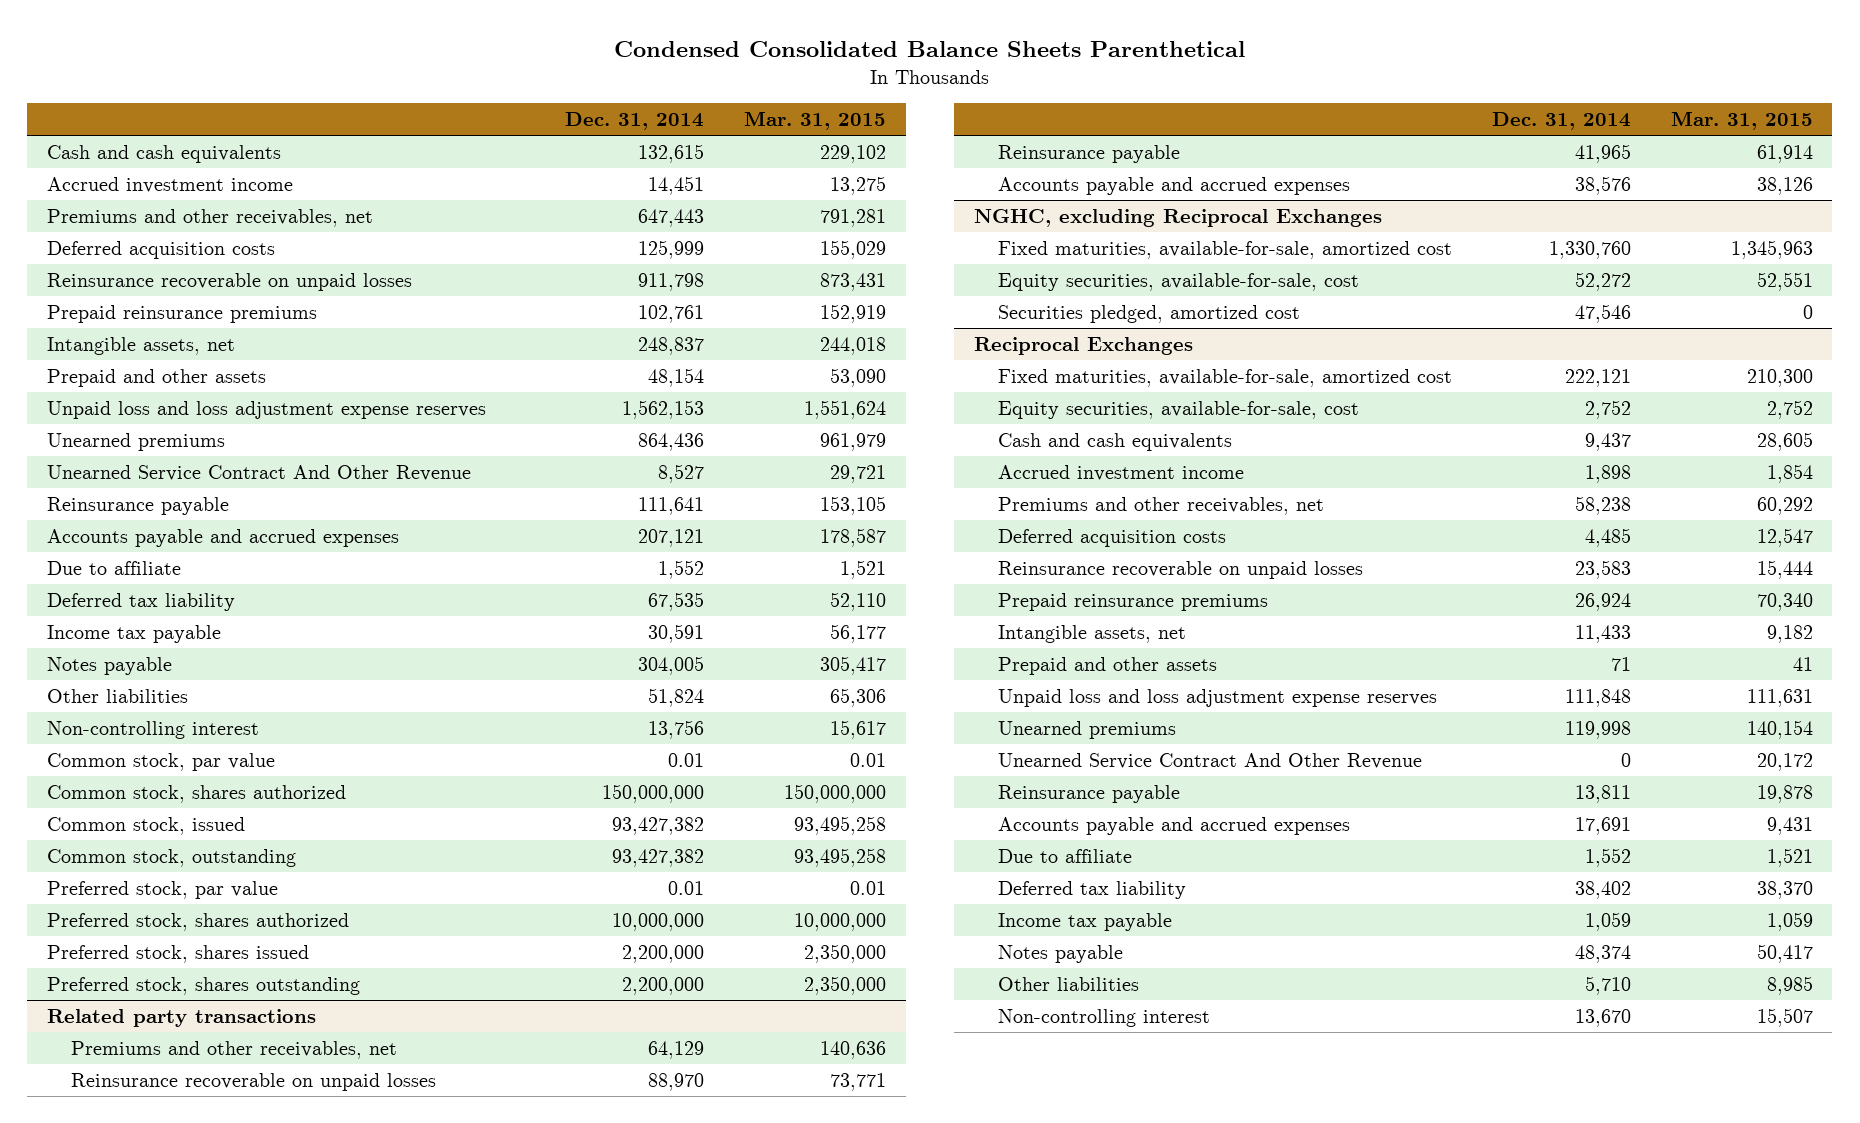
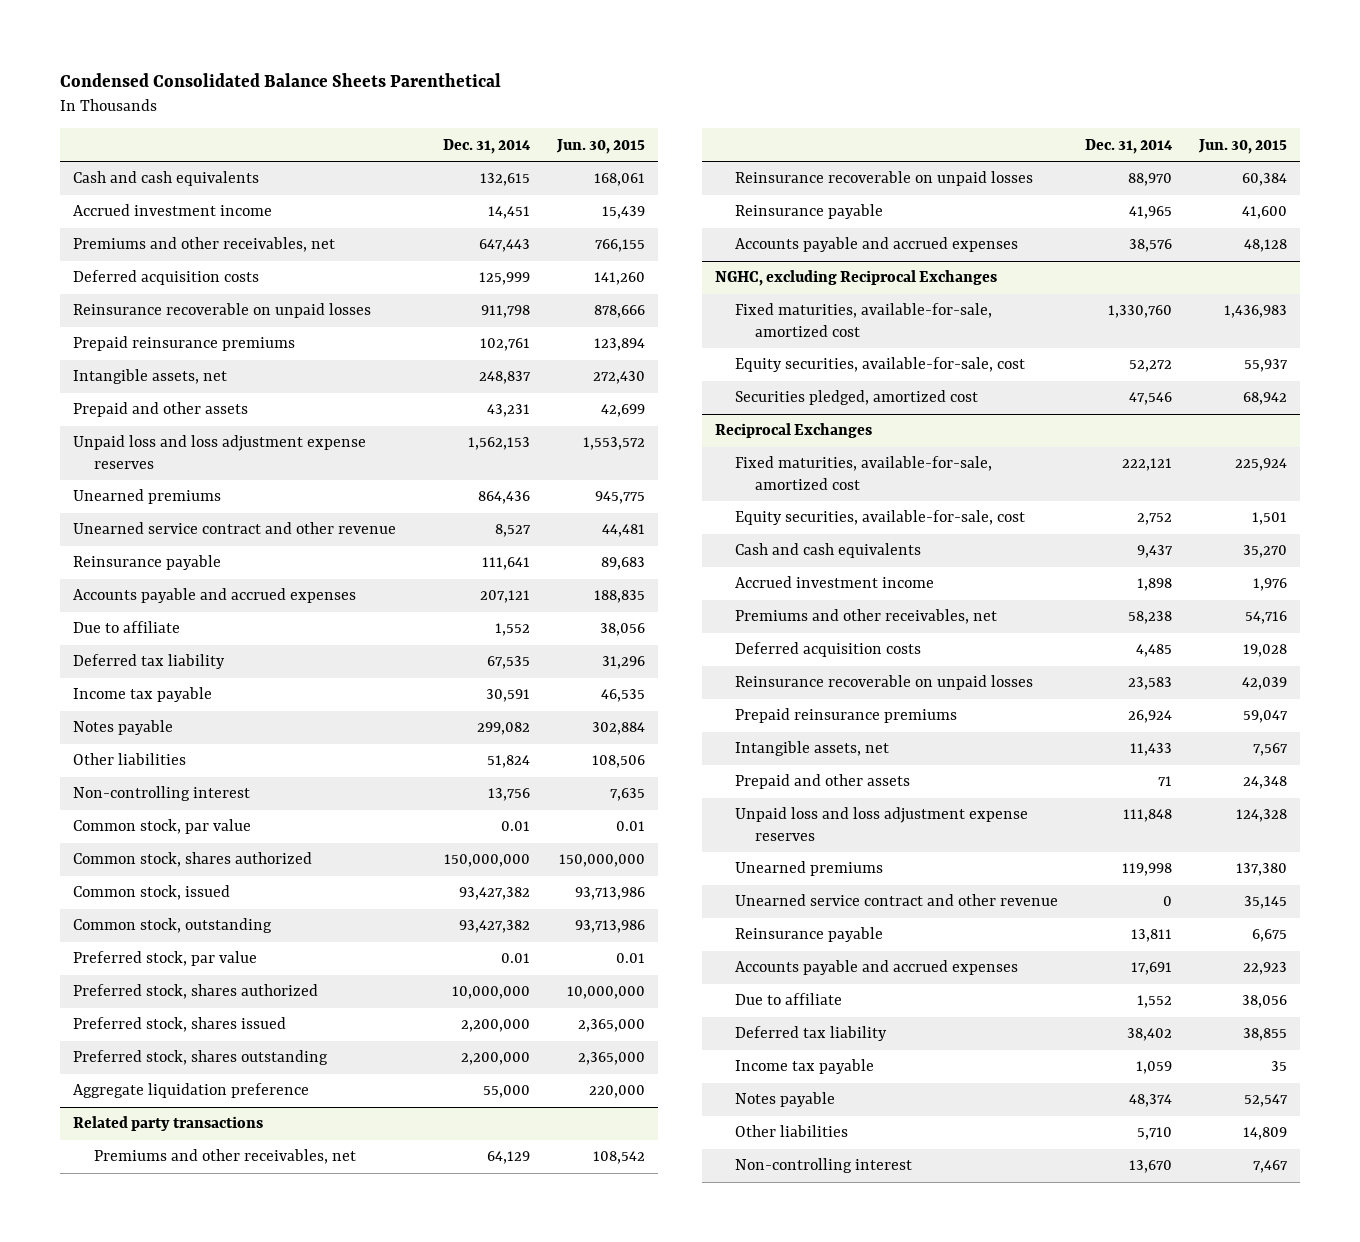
- | Dec. 31, 2014 | Mar. 31, 2015
+ | Dec. 31, 2014 | Jun. 30, 2015
- Prepaid and other assets | 48,154 | 53,090
+ Prepaid and other assets | 43,231 | 42,699
- Unearned Service Contract And Other Revenue | 8,527 | 29,721
+ Unearned service contract and other revenue | 8,527 | 44,481
- Notes payable | 304,005 | 305,417
+ Notes payable | 299,082 | 302,884
+ Aggregate liquidation preference | 55,000 | 220,000
@ Reciprocal Exchanges
- Unearned Service Contract And Other Revenue | 0 | 20,172
+ Unearned service contract and other revenue | 0 | 35,145

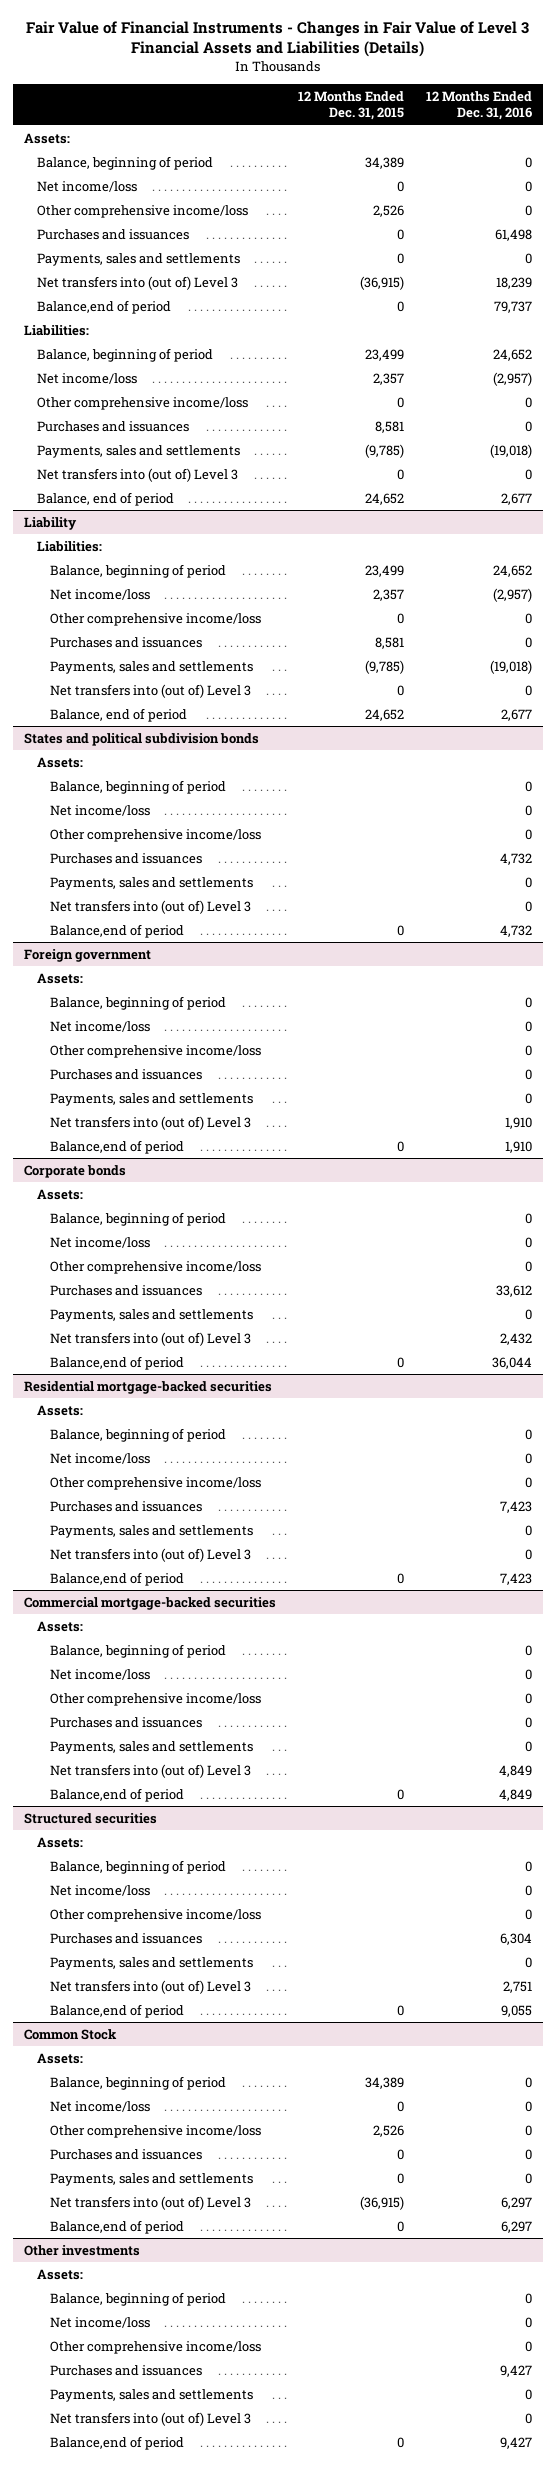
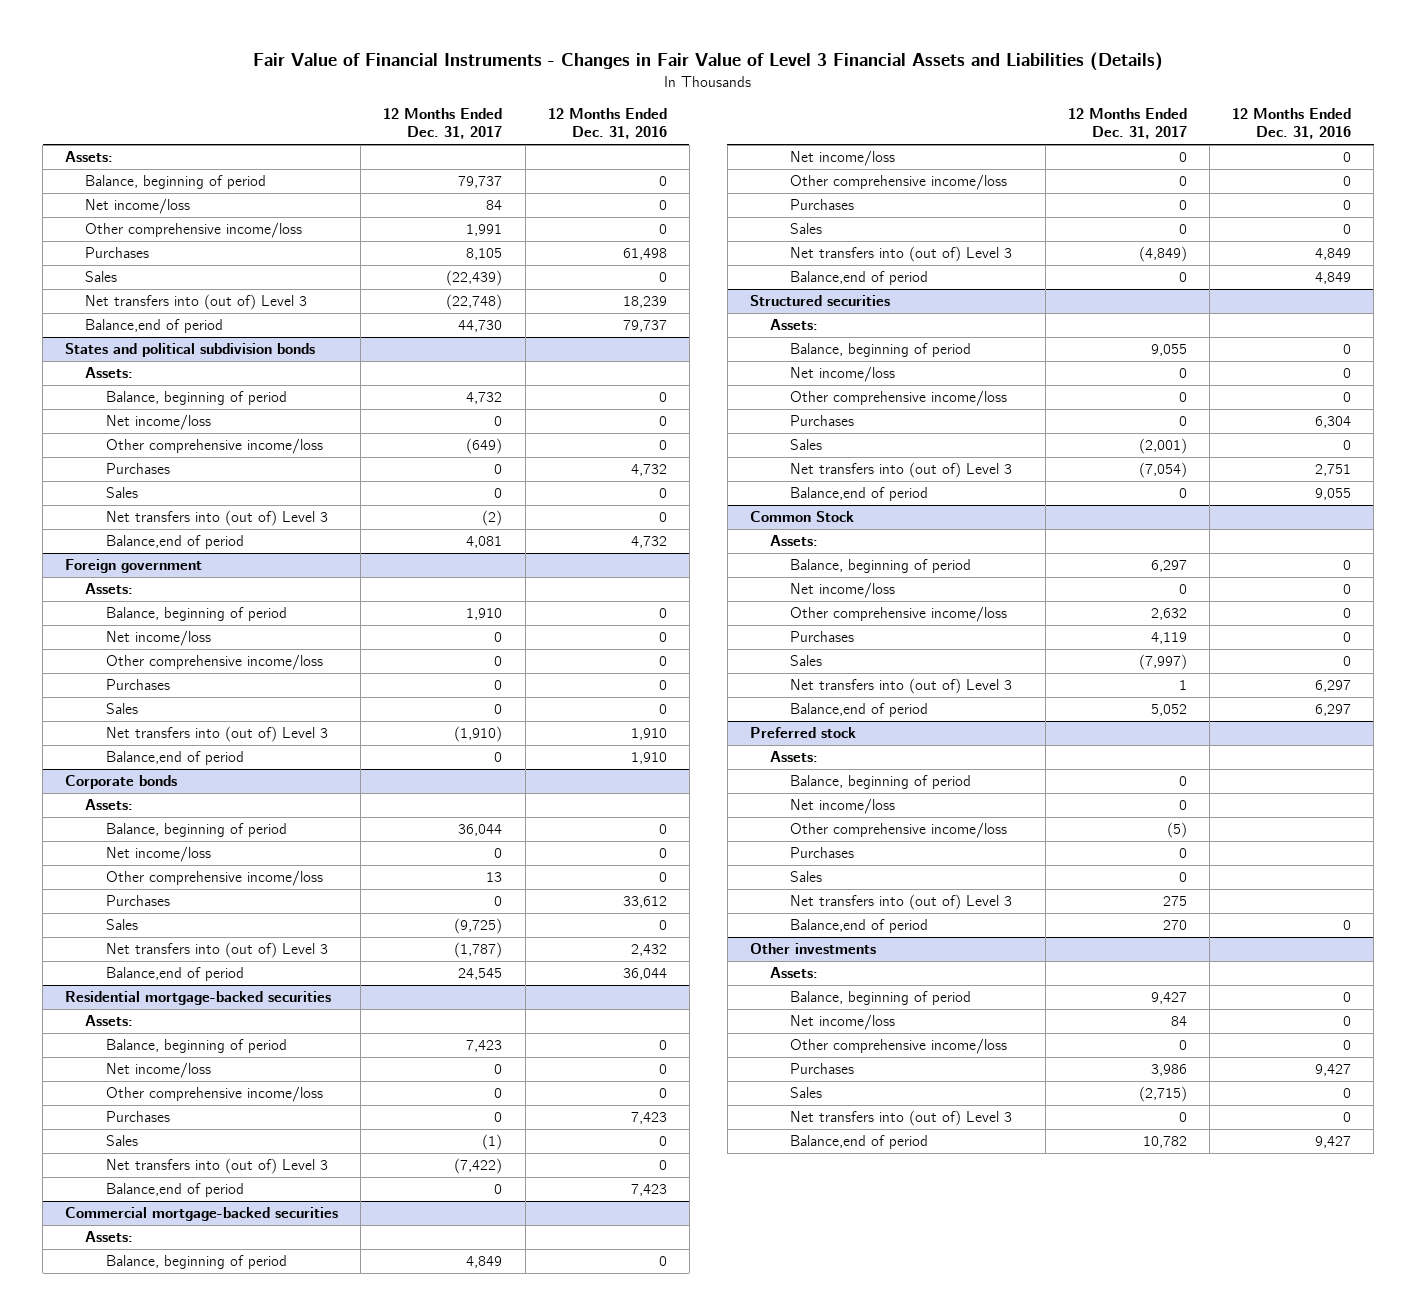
- | 12 Months Ended Dec. 31, 2015 | 12 Months Ended Dec. 31, 2016
+ | 12 Months Ended Dec. 31, 2017 | 12 Months Ended Dec. 31, 2016
- Purchases and issuances | 0 | 61,498
- Payments, sales and settlements | 0 | 0
+ Purchases | 8,105 | 61,498
+ Sales | (22,439) | 0
- Liabilities:
- Balance, beginning of period | 23,499 | 24,652
- Net income/loss | 2,357 | (2,957)
- Other comprehensive income/loss | 0 | 0
- Purchases and issuances | 8,581 | 0
- Payments, sales and settlements | (9,785) | (19,018)
- Net transfers into (out of) Level 3 | 0 | 0
- Balance, end of period | 24,652 | 2,677
- Liability
- Liabilities:
- Balance, beginning of period | 23,499 | 24,652
- Net income/loss | 2,357 | (2,957)
- Other comprehensive income/loss | 0 | 0
- Purchases and issuances | 8,581 | 0
- Payments, sales and settlements | (9,785) | (19,018)
- Net transfers into (out of) Level 3 | 0 | 0
- Balance, end of period | 24,652 | 2,677
@ States and political subdivision bonds
- Purchases and issuances | | 4,732
- Payments, sales and settlements | | 0
+ Purchases | 0 | 4,732
+ Sales | 0 | 0
@ Foreign government
- Purchases and issuances | | 0
- Payments, sales and settlements | | 0
+ Purchases | 0 | 0
+ Sales | 0 | 0
@ Corporate bonds
- Purchases and issuances | | 33,612
- Payments, sales and settlements | | 0
+ Purchases | 0 | 33,612
+ Sales | (9,725) | 0
@ Residential mortgage-backed securities
- Purchases and issuances | | 7,423
- Payments, sales and settlements | | 0
+ Purchases | 0 | 7,423
+ Sales | (1) | 0
@ Commercial mortgage-backed securities
- Purchases and issuances | | 0
- Payments, sales and settlements | | 0
+ Purchases | 0 | 0
+ Sales | 0 | 0
@ Structured securities
- Purchases and issuances | | 6,304
- Payments, sales and settlements | | 0
+ Purchases | 0 | 6,304
+ Sales | (2,001) | 0
@ Common Stock
- Purchases and issuances | 0 | 0
- Payments, sales and settlements | 0 | 0
+ Purchases | 4,119 | 0
+ Sales | (7,997) | 0
+ Preferred stock
+ Assets:
+ Balance, beginning of period | 0 |
+ Net income/loss | 0 |
+ Other comprehensive income/loss | (5) |
+ Purchases | 0 |
+ Sales | 0 |
+ Net transfers into (out of) Level 3 | 275 |
+ Balance,end of period | 270 | 0
@ Other investments
- Purchases and issuances | | 9,427
- Payments, sales and settlements | | 0
+ Purchases | 3,986 | 9,427
+ Sales | (2,715) | 0

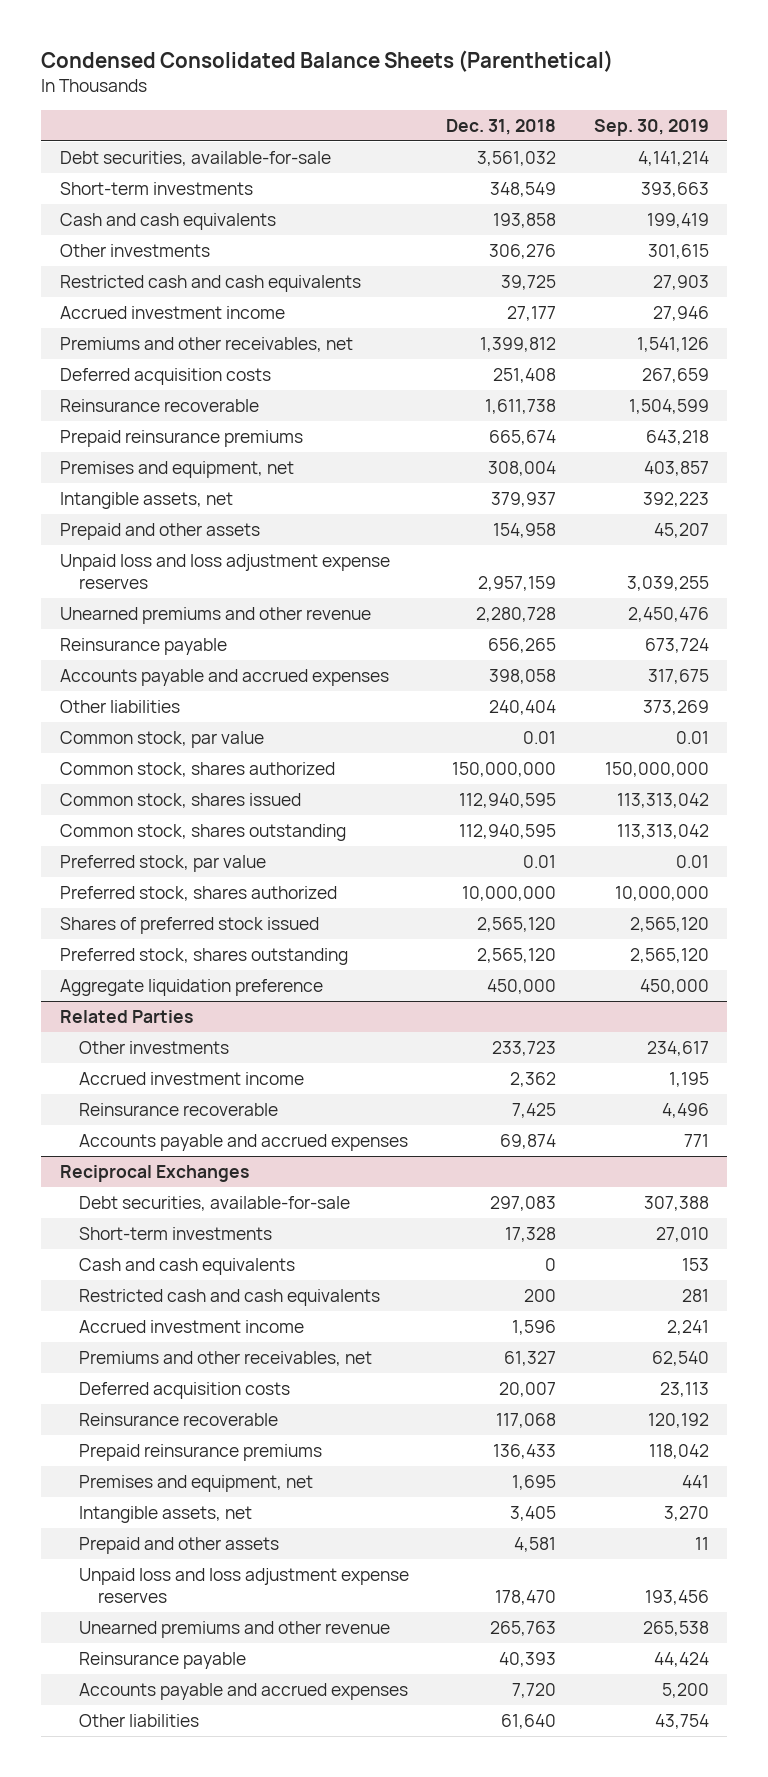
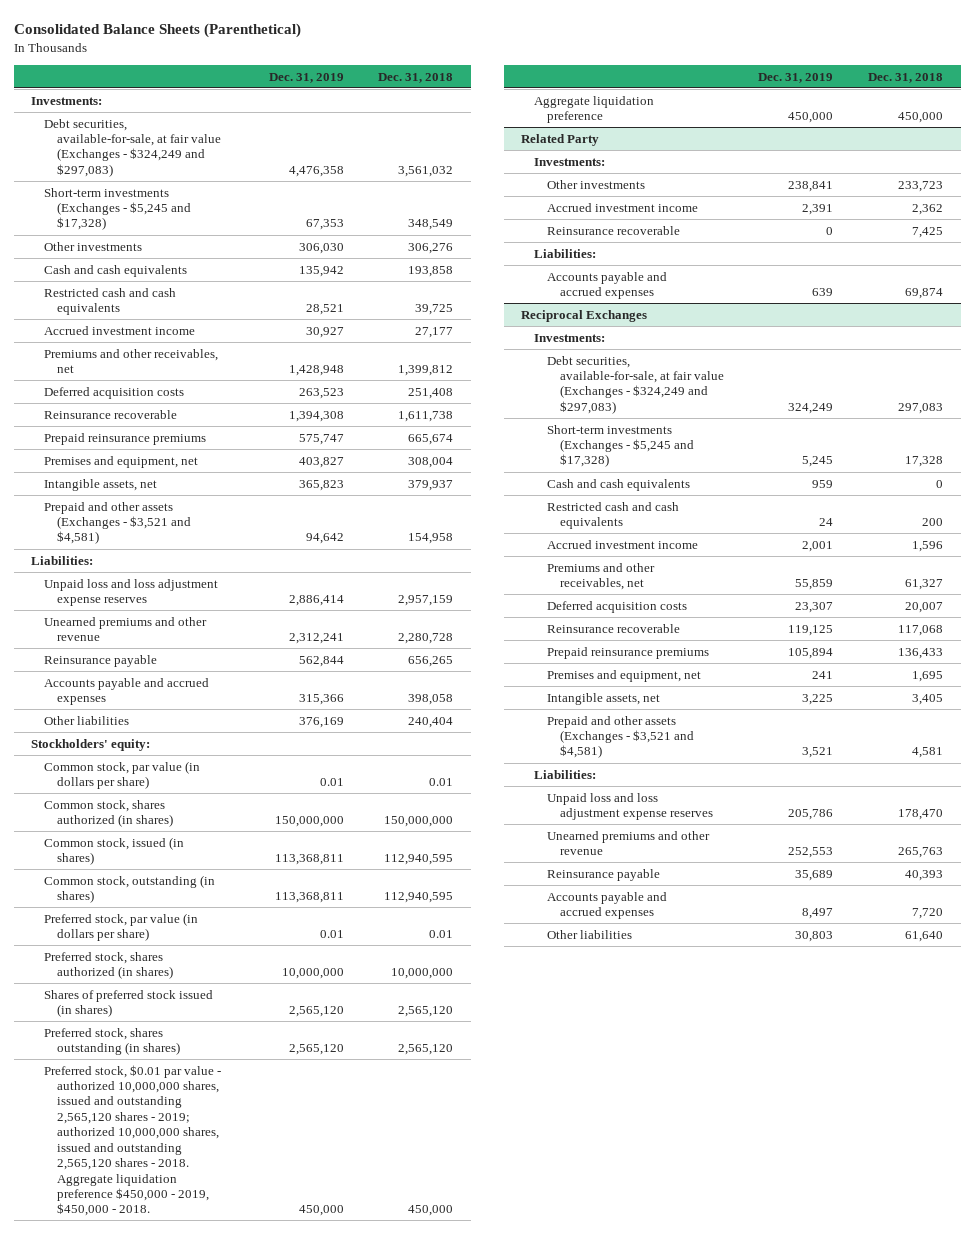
- Condensed Consolidated Balance Sheets (Parenthetical)
+ Consolidated Balance Sheets (Parenthetical)
- | Dec. 31, 2018 | Sep. 30, 2019
+ | Dec. 31, 2019 | Dec. 31, 2018
- Debt securities, available-for-sale | 3,561,032 | 4,141,214
- Short-term investments | 348,549 | 393,663
+ Investments:
+ Debt securities, available-for-sale, at fair value (Exchanges - $324,249 and $297,083) | 4,476,358 | 3,561,032
+ Short-term investments (Exchanges - $5,245 and $17,328) | 67,353 | 348,549
moved down: Cash and cash equivalents | 135,942 | 193,858
- Prepaid and other assets | 154,958 | 45,207
+ Prepaid and other assets (Exchanges - $3,521 and $4,581) | 94,642 | 154,958
+ Liabilities:
- Common stock, par value | 0.01 | 0.01
- Common stock, shares authorized | 150,000,000 | 150,000,000
- Common stock, shares issued | 112,940,595 | 113,313,042
- Common stock, shares outstanding | 112,940,595 | 113,313,042
- Preferred stock, par value | 0.01 | 0.01
- Preferred stock, shares authorized | 10,000,000 | 10,000,000
- Shares of preferred stock issued | 2,565,120 | 2,565,120
- Preferred stock, shares outstanding | 2,565,120 | 2,565,120
+ Stockholders' equity:
+ Common stock, par value (in dollars per share) | 0.01 | 0.01
+ Common stock, shares authorized (in shares) | 150,000,000 | 150,000,000
+ Common stock, issued (in shares) | 113,368,811 | 112,940,595
+ Common stock, outstanding (in shares) | 113,368,811 | 112,940,595
+ Preferred stock, par value (in dollars per share) | 0.01 | 0.01
+ Preferred stock, shares authorized (in shares) | 10,000,000 | 10,000,000
+ Shares of preferred stock issued (in shares) | 2,565,120 | 2,565,120
+ Preferred stock, shares outstanding (in shares) | 2,565,120 | 2,565,120
+ Preferred stock, $0.01 par value - authorized 10,000,000 shares, issued and outstanding 2,565,120 shares - 2019; authorized 10,000,000 shares, issued and outstanding 2,565,120 shares - 2018. Aggregate liquidation preference $450,000 - 2019, $450,000 - 2018. | 450,000 | 450,000
- Related Parties
+ Related Party
+ Investments:
+ Liabilities:
@ Reciprocal Exchanges
- Debt securities, available-for-sale | 297,083 | 307,388
- Short-term investments | 17,328 | 27,010
+ Investments:
+ Debt securities, available-for-sale, at fair value (Exchanges - $324,249 and $297,083) | 324,249 | 297,083
+ Short-term investments (Exchanges - $5,245 and $17,328) | 5,245 | 17,328
- Prepaid and other assets | 4,581 | 11
+ Prepaid and other assets (Exchanges - $3,521 and $4,581) | 3,521 | 4,581
+ Liabilities:

